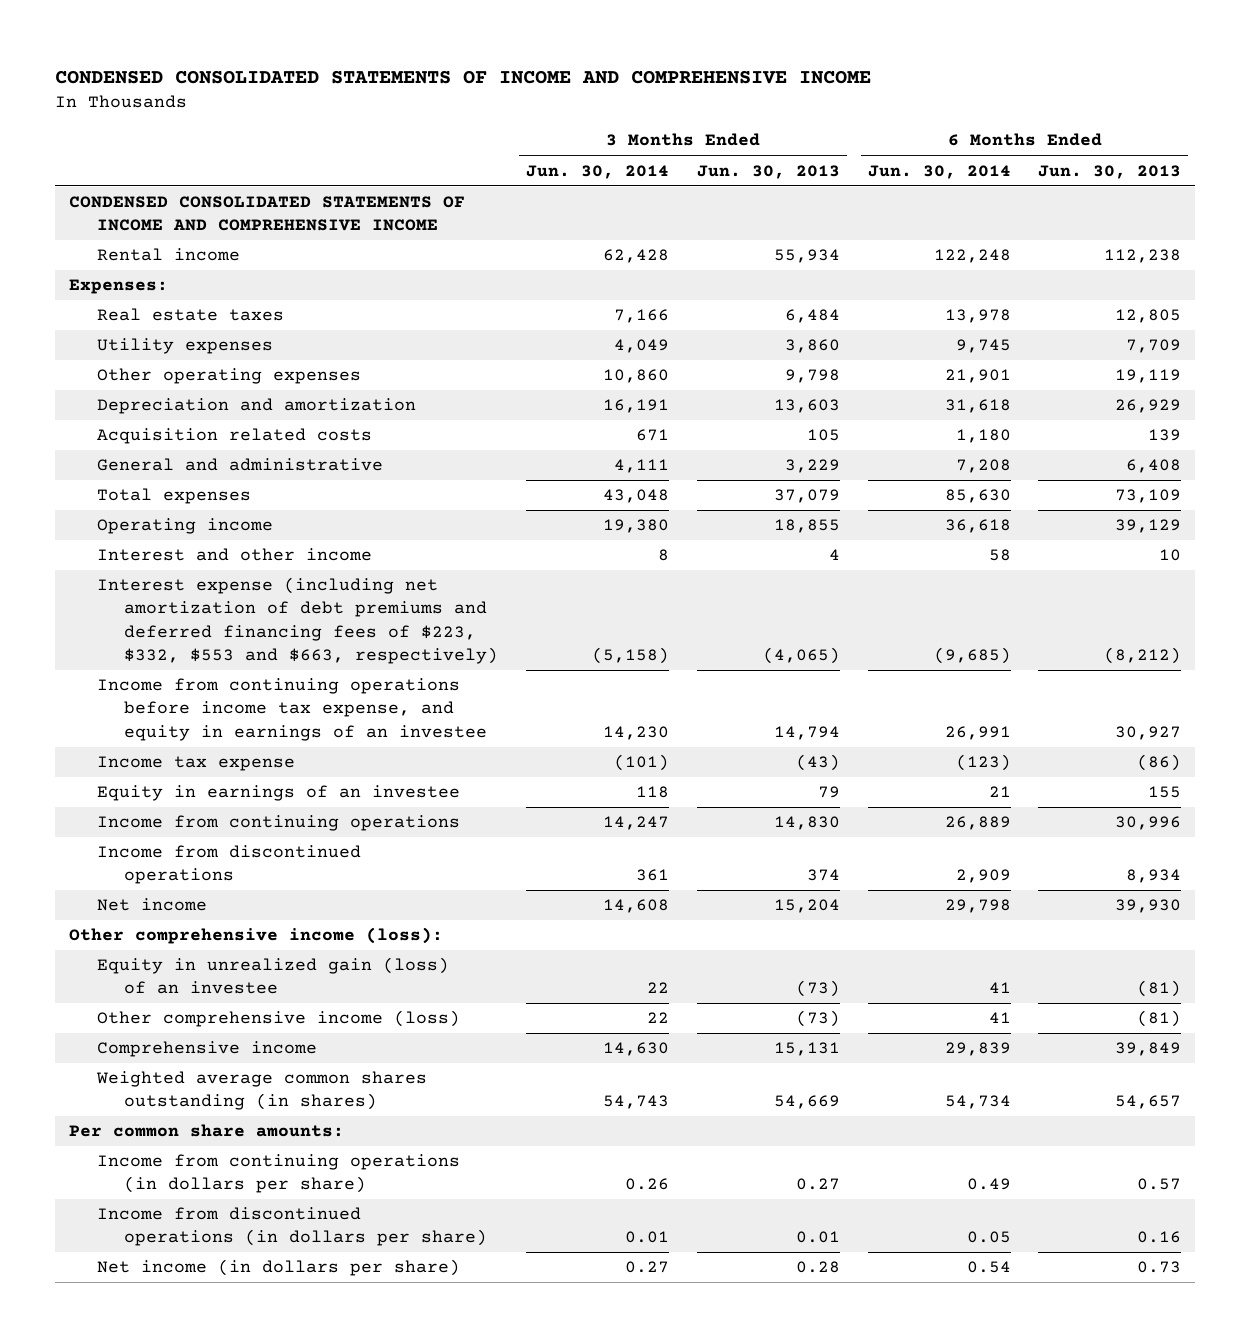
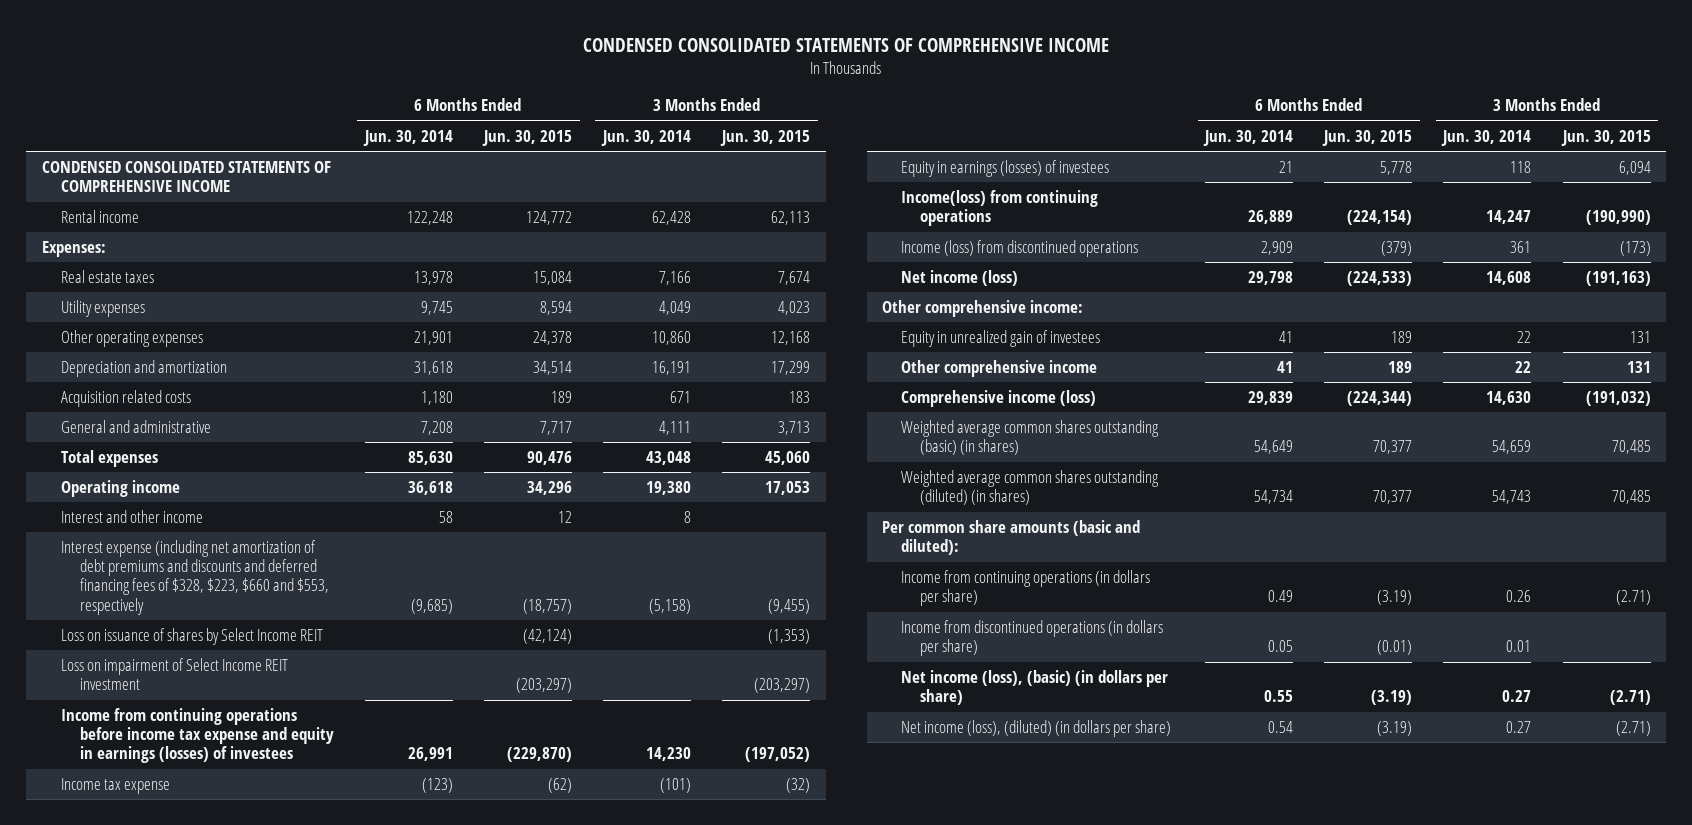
- CONDENSED CONSOLIDATED STATEMENTS OF INCOME AND COMPREHENSIVE INCOME
+ CONDENSED CONSOLIDATED STATEMENTS OF COMPREHENSIVE INCOME
- | 3 Months Ended Jun. 30, 2014 | 3 Months Ended Jun. 30, 2013 | 6 Months Ended Jun. 30, 2014 | 6 Months Ended Jun. 30, 2013
+ | 6 Months Ended Jun. 30, 2014 | 6 Months Ended Jun. 30, 2015 | 3 Months Ended Jun. 30, 2014 | 3 Months Ended Jun. 30, 2015
- CONDENSED CONSOLIDATED STATEMENTS OF INCOME AND COMPREHENSIVE INCOME
+ CONDENSED CONSOLIDATED STATEMENTS OF COMPREHENSIVE INCOME
- Interest expense (including net amortization of debt premiums and deferred financing fees of $223, $332, $553 and $663, respectively) | (5,158) | (4,065) | (9,685) | (8,212)
- Income from continuing operations before income tax expense, and equity in earnings of an investee | 14,230 | 14,794 | 26,991 | 30,927
+ Interest expense (including net amortization of debt premiums and discounts and deferred financing fees of $328, $223, $660 and $553, respectively | (9,685) | (18,757) | (5,158) | (9,455)
+ Loss on issuance of shares by Select Income REIT | | (42,124) | | (1,353)
+ Loss on impairment of Select Income REIT investment | | (203,297) | | (203,297)
+ Income from continuing operations before income tax expense and equity in earnings (losses) of investees | 26,991 | (229,870) | 14,230 | (197,052)
- Equity in earnings of an investee | 118 | 79 | 21 | 155
- Income from continuing operations | 14,247 | 14,830 | 26,889 | 30,996
- Income from discontinued operations | 361 | 374 | 2,909 | 8,934
- Net income | 14,608 | 15,204 | 29,798 | 39,930
- Other comprehensive income (loss):
- Equity in unrealized gain (loss) of an investee | 22 | (73) | 41 | (81)
- Other comprehensive income (loss) | 22 | (73) | 41 | (81)
- Comprehensive income | 14,630 | 15,131 | 29,839 | 39,849
- Weighted average common shares outstanding (in shares) | 54,743 | 54,669 | 54,734 | 54,657
- Per common share amounts:
+ Equity in earnings (losses) of investees | 21 | 5,778 | 118 | 6,094
+ Income(loss) from continuing operations | 26,889 | (224,154) | 14,247 | (190,990)
+ Income (loss) from discontinued operations | 2,909 | (379) | 361 | (173)
+ Net income (loss) | 29,798 | (224,533) | 14,608 | (191,163)
+ Other comprehensive income:
+ Equity in unrealized gain of investees | 41 | 189 | 22 | 131
+ Other comprehensive income | 41 | 189 | 22 | 131
+ Comprehensive income (loss) | 29,839 | (224,344) | 14,630 | (191,032)
+ Weighted average common shares outstanding (basic) (in shares) | 54,649 | 70,377 | 54,659 | 70,485
+ Weighted average common shares outstanding (diluted) (in shares) | 54,734 | 70,377 | 54,743 | 70,485
+ Per common share amounts (basic and diluted):
- Net income (in dollars per share) | 0.27 | 0.28 | 0.54 | 0.73
+ Net income (loss), (basic) (in dollars per share) | 0.55 | (3.19) | 0.27 | (2.71)
+ Net income (loss), (diluted) (in dollars per share) | 0.54 | (3.19) | 0.27 | (2.71)

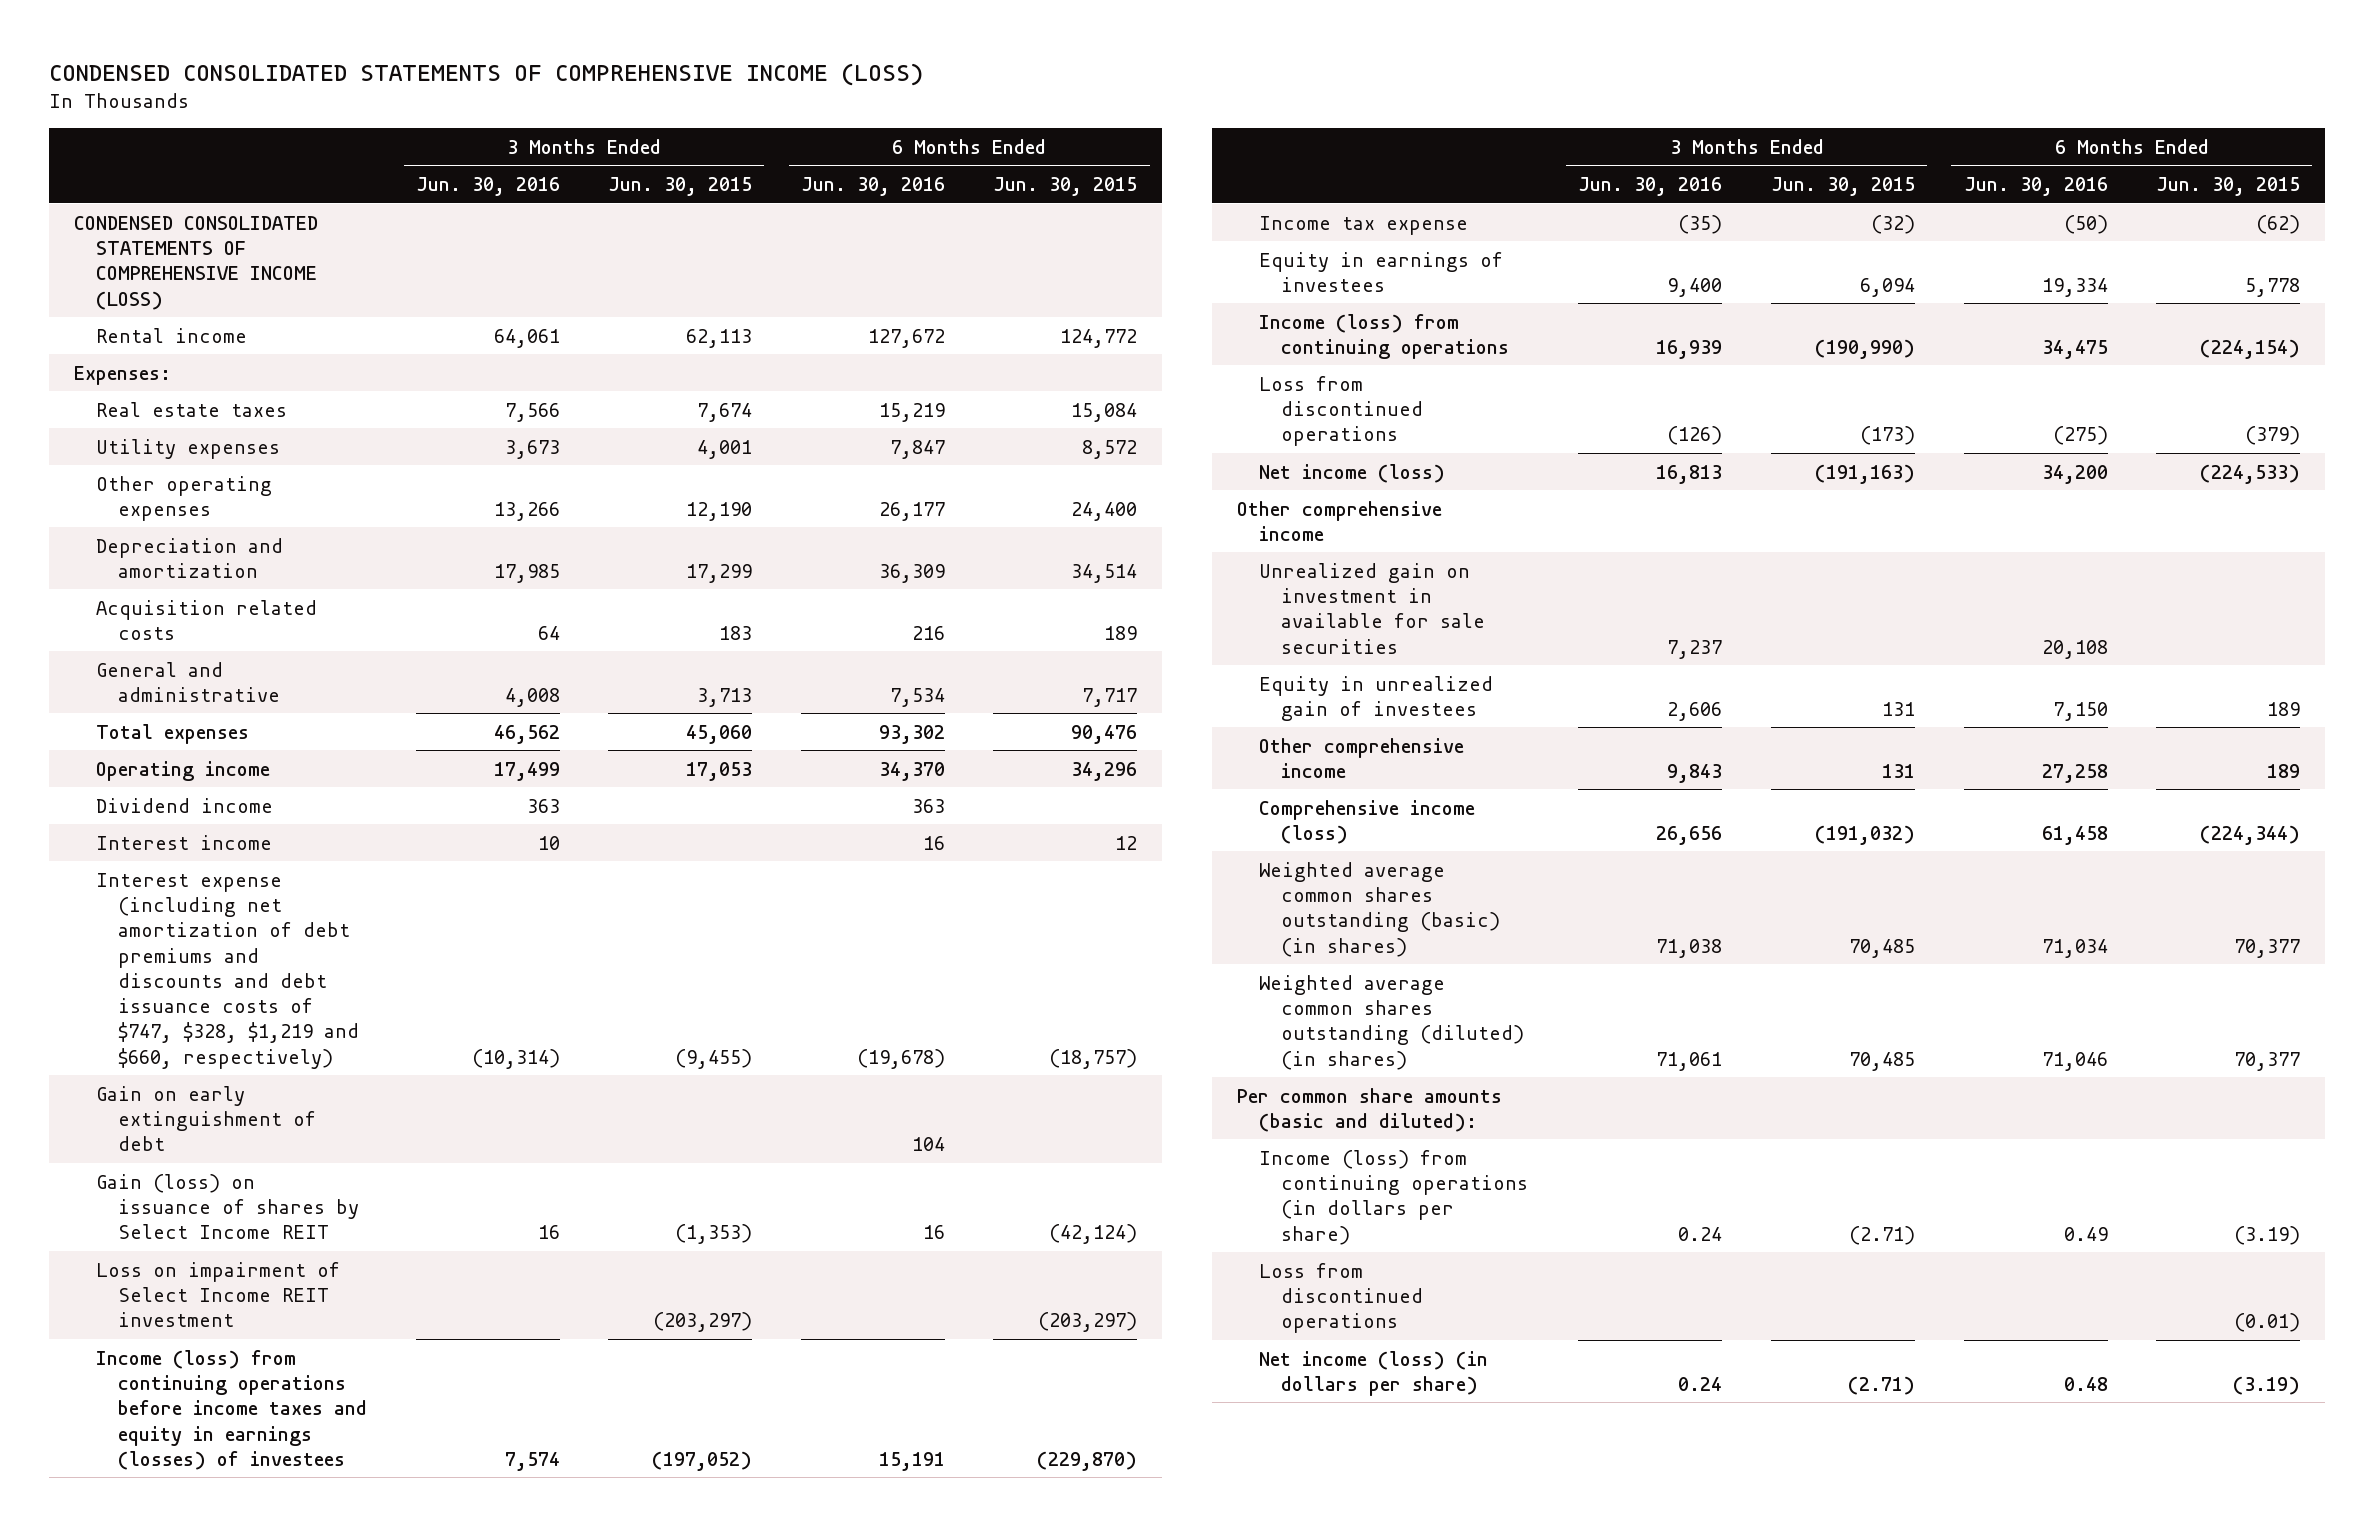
- CONDENSED CONSOLIDATED STATEMENTS OF COMPREHENSIVE INCOME
+ CONDENSED CONSOLIDATED STATEMENTS OF COMPREHENSIVE INCOME (LOSS)
- | 6 Months Ended Jun. 30, 2014 | 6 Months Ended Jun. 30, 2015 | 3 Months Ended Jun. 30, 2014 | 3 Months Ended Jun. 30, 2015
+ | 3 Months Ended Jun. 30, 2016 | 3 Months Ended Jun. 30, 2015 | 6 Months Ended Jun. 30, 2016 | 6 Months Ended Jun. 30, 2015
- CONDENSED CONSOLIDATED STATEMENTS OF COMPREHENSIVE INCOME
+ CONDENSED CONSOLIDATED STATEMENTS OF COMPREHENSIVE INCOME (LOSS)
- Utility expenses | 9,745 | 8,594 | 4,049 | 4,023
- Other operating expenses | 21,901 | 24,378 | 10,860 | 12,168
+ Utility expenses | 3,673 | 4,001 | 7,847 | 8,572
+ Other operating expenses | 13,266 | 12,190 | 26,177 | 24,400
- Interest and other income | 58 | 12 | 8 |
- Interest expense (including net amortization of debt premiums and discounts and deferred financing fees of $328, $223, $660 and $553, respectively | (9,685) | (18,757) | (5,158) | (9,455)
- Loss on issuance of shares by Select Income REIT | | (42,124) | | (1,353)
+ Dividend income | 363 | | 363 |
+ Interest income | 10 | | 16 | 12
+ Interest expense (including net amortization of debt premiums and discounts and debt issuance costs of $747, $328, $1,219 and $660, respectively) | (10,314) | (9,455) | (19,678) | (18,757)
+ Gain on early extinguishment of debt | | | 104 |
+ Gain (loss) on issuance of shares by Select Income REIT | 16 | (1,353) | 16 | (42,124)
- Income from continuing operations before income tax expense and equity in earnings (losses) of investees | 26,991 | (229,870) | 14,230 | (197,052)
+ Income (loss) from continuing operations before income taxes and equity in earnings (losses) of investees | 7,574 | (197,052) | 15,191 | (229,870)
- Equity in earnings (losses) of investees | 21 | 5,778 | 118 | 6,094
- Income(loss) from continuing operations | 26,889 | (224,154) | 14,247 | (190,990)
- Income (loss) from discontinued operations | 2,909 | (379) | 361 | (173)
+ Equity in earnings of investees | 9,400 | 6,094 | 19,334 | 5,778
+ Income (loss) from continuing operations | 16,939 | (190,990) | 34,475 | (224,154)
+ Loss from discontinued operations | (126) | (173) | (275) | (379)
- Other comprehensive income:
+ Other comprehensive income
+ Unrealized gain on investment in available for sale securities | 7,237 | | 20,108 |
- Income from continuing operations (in dollars per share) | 0.49 | (3.19) | 0.26 | (2.71)
- Income from discontinued operations (in dollars per share) | 0.05 | (0.01) | 0.01 |
- Net income (loss), (basic) (in dollars per share) | 0.55 | (3.19) | 0.27 | (2.71)
- Net income (loss), (diluted) (in dollars per share) | 0.54 | (3.19) | 0.27 | (2.71)
+ Income (loss) from continuing operations (in dollars per share) | 0.24 | (2.71) | 0.49 | (3.19)
+ Loss from discontinued operations | | | | (0.01)
+ Net income (loss) (in dollars per share) | 0.24 | (2.71) | 0.48 | (3.19)

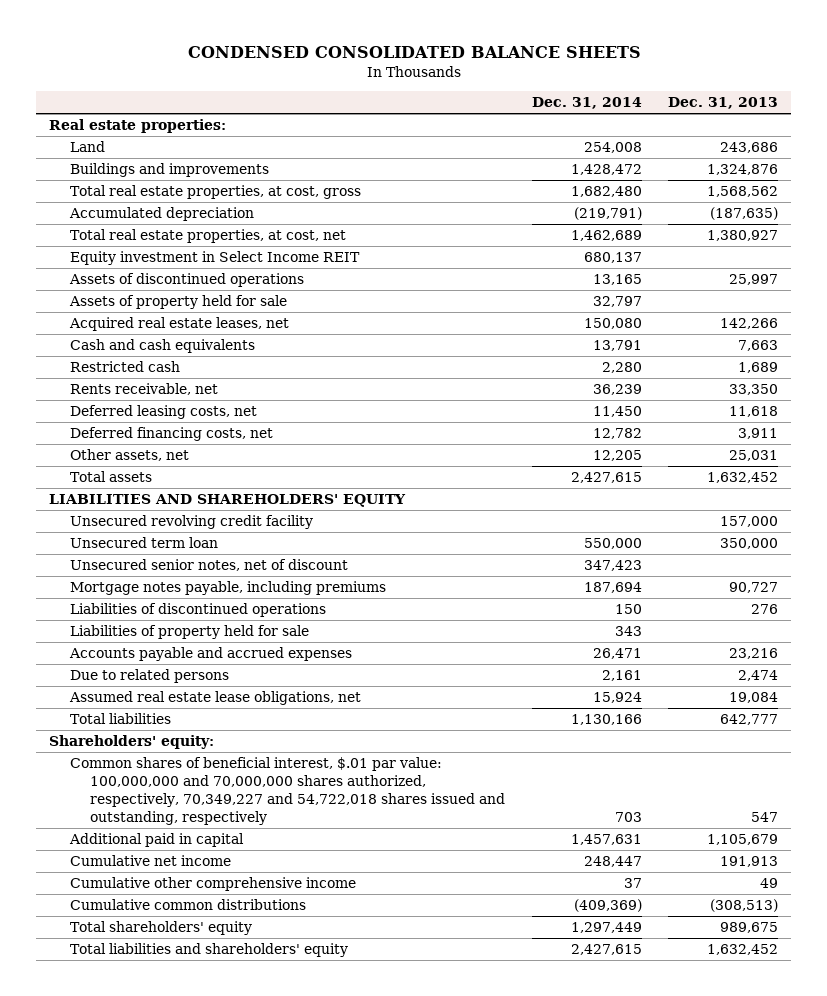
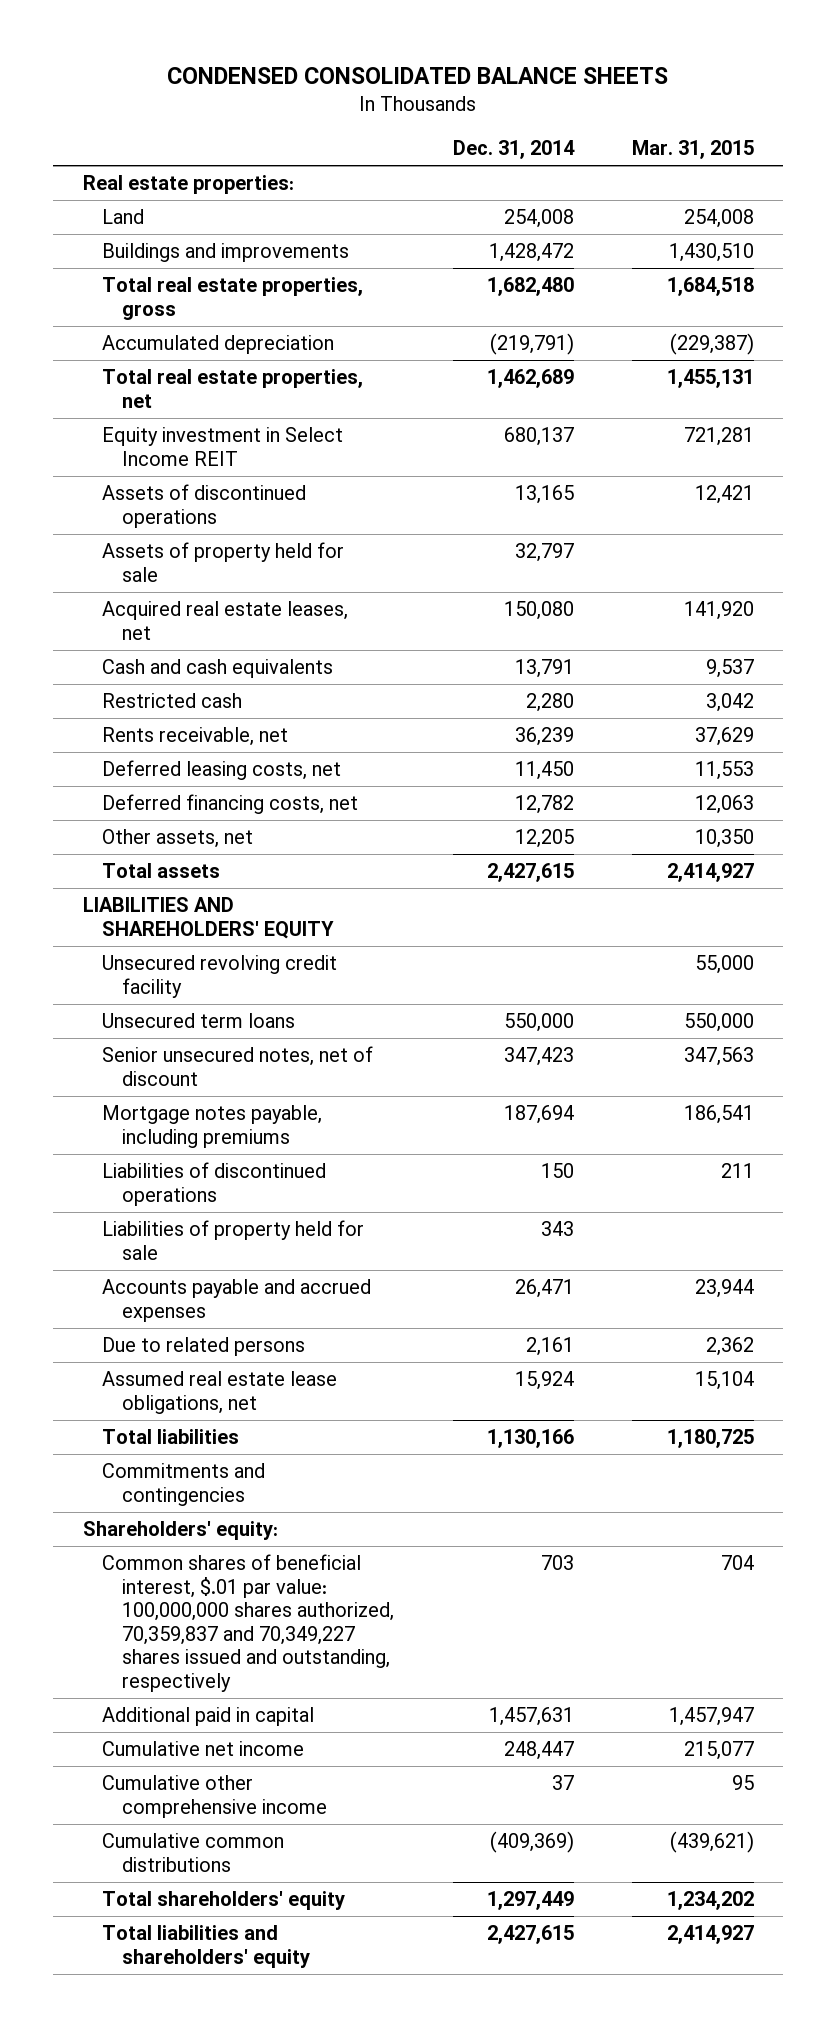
- | Dec. 31, 2014 | Dec. 31, 2013
+ | Dec. 31, 2014 | Mar. 31, 2015
- Total real estate properties, at cost, gross | 1,682,480 | 1,568,562
+ Total real estate properties, gross | 1,682,480 | 1,684,518
- Total real estate properties, at cost, net | 1,462,689 | 1,380,927
+ Total real estate properties, net | 1,462,689 | 1,455,131
- Unsecured term loan | 550,000 | 350,000
- Unsecured senior notes, net of discount | 347,423 |
+ Unsecured term loans | 550,000 | 550,000
+ Senior unsecured notes, net of discount | 347,423 | 347,563
+ Commitments and contingencies
- Common shares of beneficial interest, $.01 par value: 100,000,000 and 70,000,000 shares authorized, respectively, 70,349,227 and 54,722,018 shares issued and outstanding, respectively | 703 | 547
+ Common shares of beneficial interest, $.01 par value: 100,000,000 shares authorized, 70,359,837 and 70,349,227 shares issued and outstanding, respectively | 703 | 704

